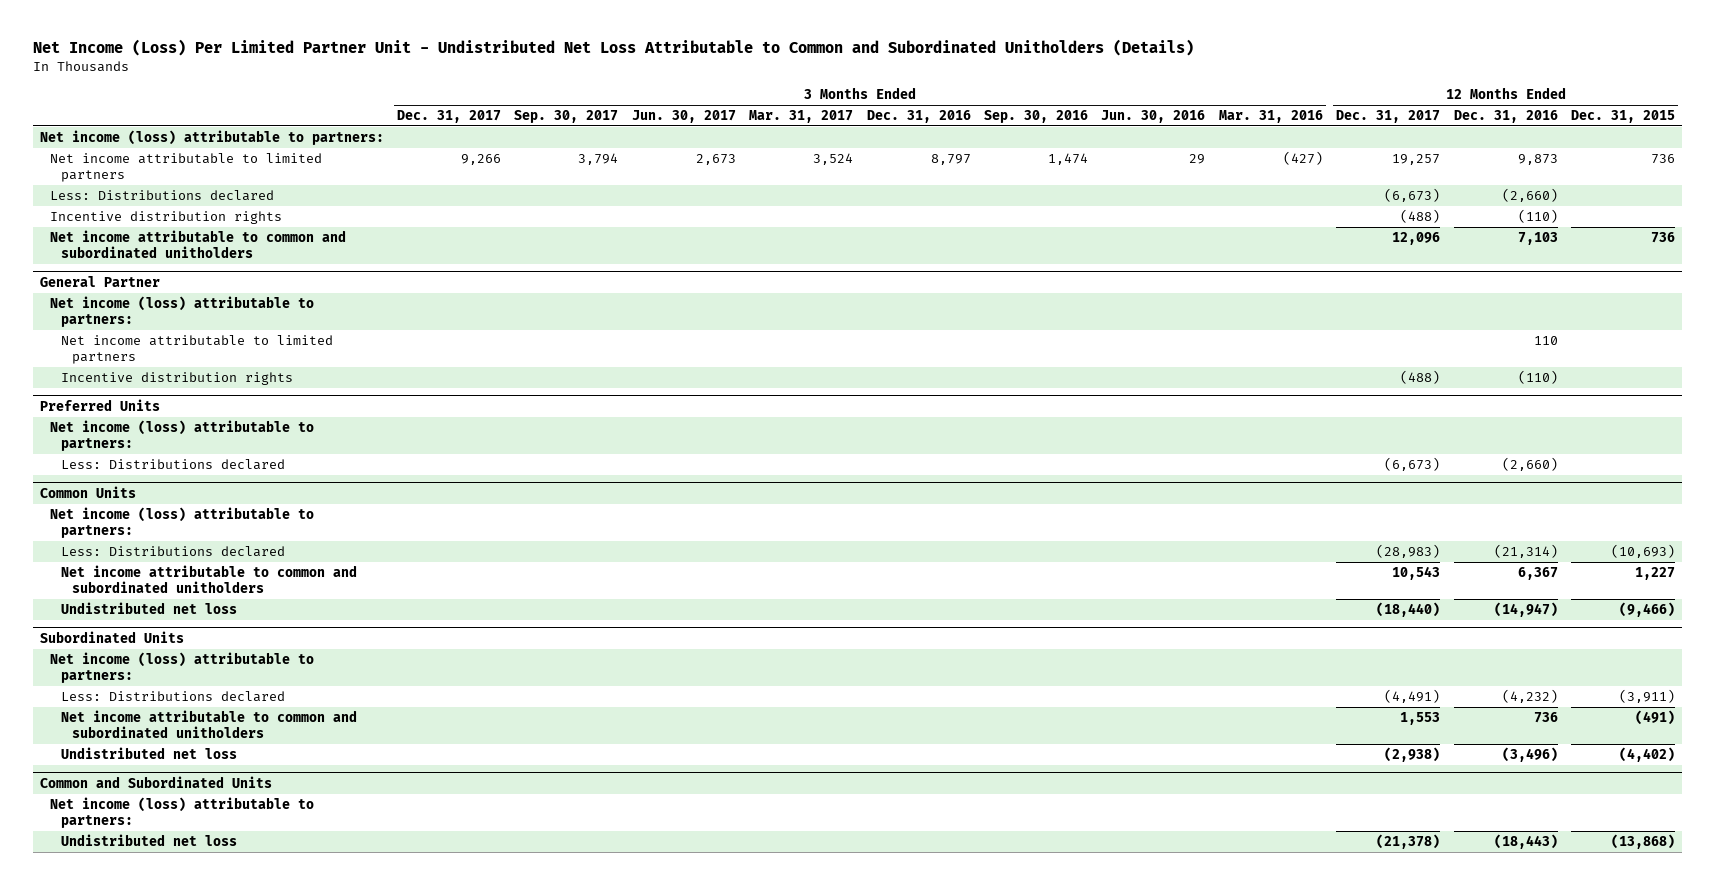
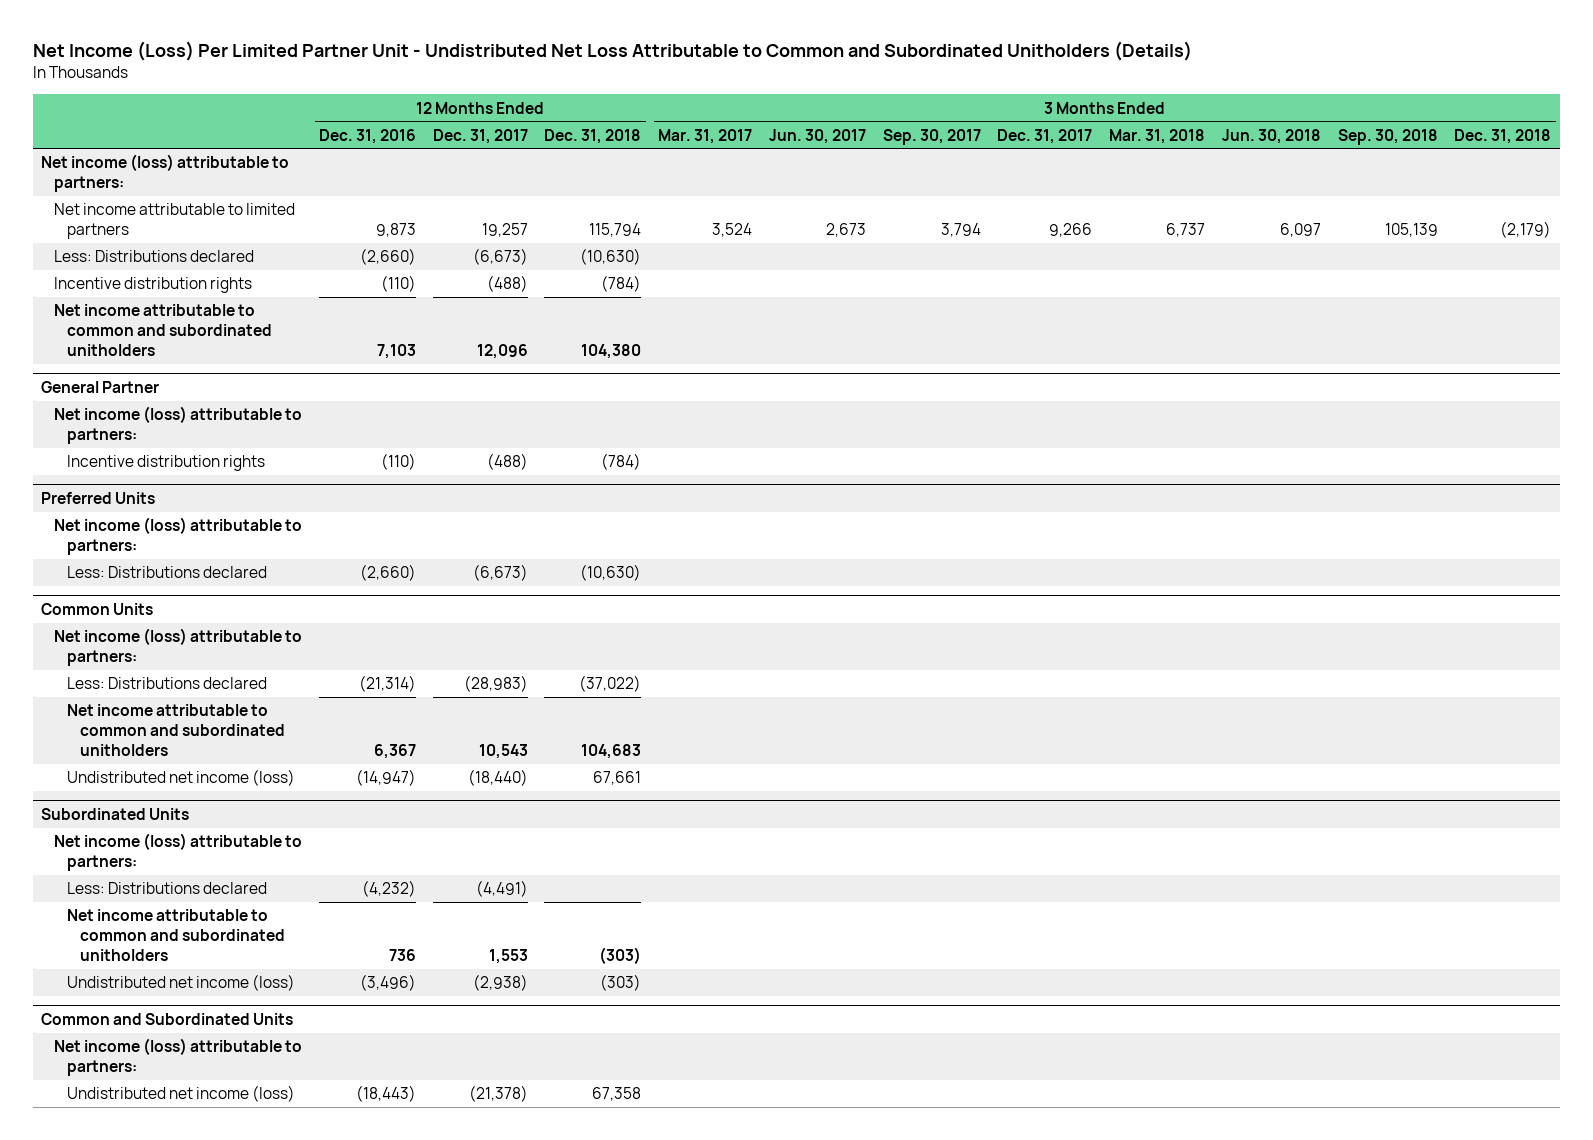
- | 3 Months Ended Dec. 31, 2017 | 3 Months Ended Sep. 30, 2017 | 3 Months Ended Jun. 30, 2017 | 3 Months Ended Mar. 31, 2017 | 3 Months Ended Dec. 31, 2016 | 3 Months Ended Sep. 30, 2016 | 3 Months Ended Jun. 30, 2016 | 3 Months Ended Mar. 31, 2016 | 12 Months Ended Dec. 31, 2017 | 12 Months Ended Dec. 31, 2016 | 12 Months Ended Dec. 31, 2015
+ | 12 Months Ended Dec. 31, 2016 | 12 Months Ended Dec. 31, 2017 | 12 Months Ended Dec. 31, 2018 | 3 Months Ended Mar. 31, 2017 | 3 Months Ended Jun. 30, 2017 | 3 Months Ended Sep. 30, 2017 | 3 Months Ended Dec. 31, 2017 | 3 Months Ended Mar. 31, 2018 | 3 Months Ended Jun. 30, 2018 | 3 Months Ended Sep. 30, 2018 | 3 Months Ended Dec. 31, 2018
@ General Partner
- Net income attributable to limited partners | | | | | | | | | | 110 |
@ Common Units
- Undistributed net loss | | | | | | | | | (18,440) | (14,947) | (9,466)
+ Undistributed net income (loss) | (14,947) | (18,440) | 67,661 | | | | | | | |
@ Subordinated Units
- Undistributed net loss | | | | | | | | | (2,938) | (3,496) | (4,402)
+ Undistributed net income (loss) | (3,496) | (2,938) | (303) | | | | | | | |
@ Common and Subordinated Units
- Undistributed net loss | | | | | | | | | (21,378) | (18,443) | (13,868)
+ Undistributed net income (loss) | (18,443) | (21,378) | 67,358 | | | | | | | |

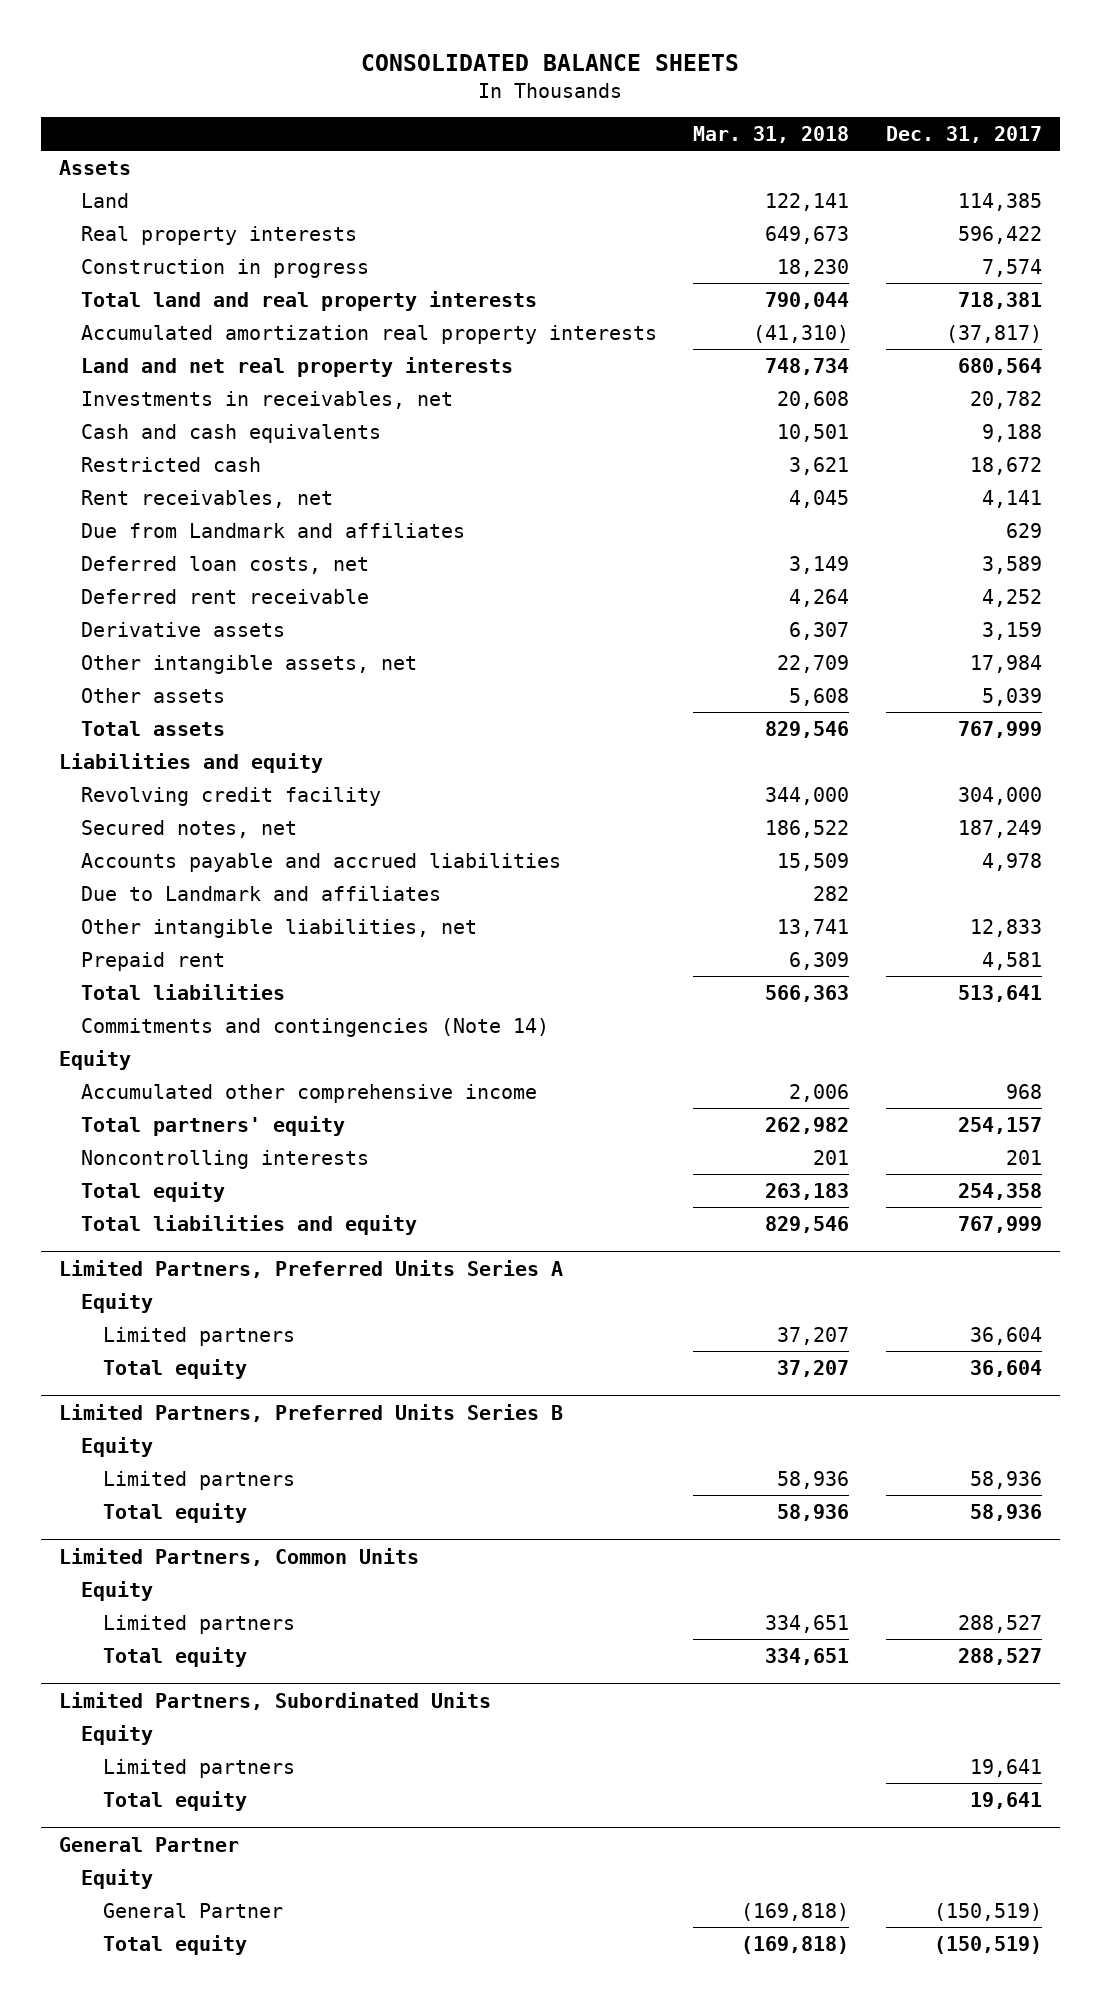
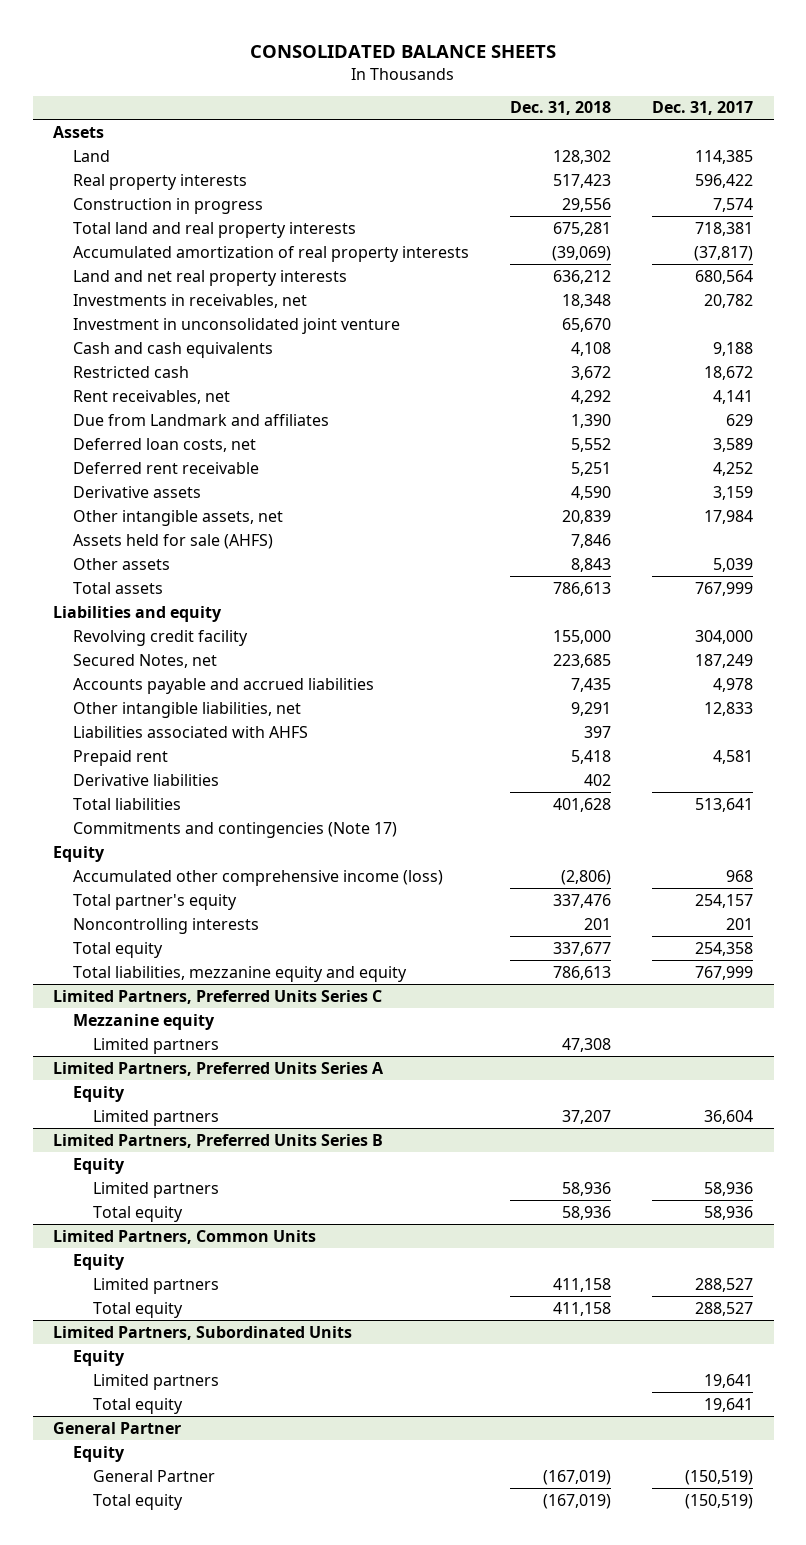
- | Mar. 31, 2018 | Dec. 31, 2017
+ | Dec. 31, 2018 | Dec. 31, 2017
- Accumulated amortization real property interests | (41,310) | (37,817)
+ Accumulated amortization of real property interests | (39,069) | (37,817)
+ Investment in unconsolidated joint venture | 65,670 |
+ Assets held for sale (AHFS) | 7,846 |
- Secured notes, net | 186,522 | 187,249
+ Secured Notes, net | 223,685 | 187,249
- Due to Landmark and affiliates | 282 |
+ Liabilities associated with AHFS | 397 |
+ Derivative liabilities | 402 |
- Commitments and contingencies (Note 14)
+ Commitments and contingencies (Note 17)
- Accumulated other comprehensive income | 2,006 | 968
- Total partners' equity | 262,982 | 254,157
+ Accumulated other comprehensive income (loss) | (2,806) | 968
+ Total partner's equity | 337,476 | 254,157
- Total liabilities and equity | 829,546 | 767,999
+ Total liabilities, mezzanine equity and equity | 786,613 | 767,999
+ Limited Partners, Preferred Units Series C
+ Mezzanine equity
+ Limited partners | 47,308 |
@ Limited Partners, Preferred Units Series A
- Total equity | 37,207 | 36,604

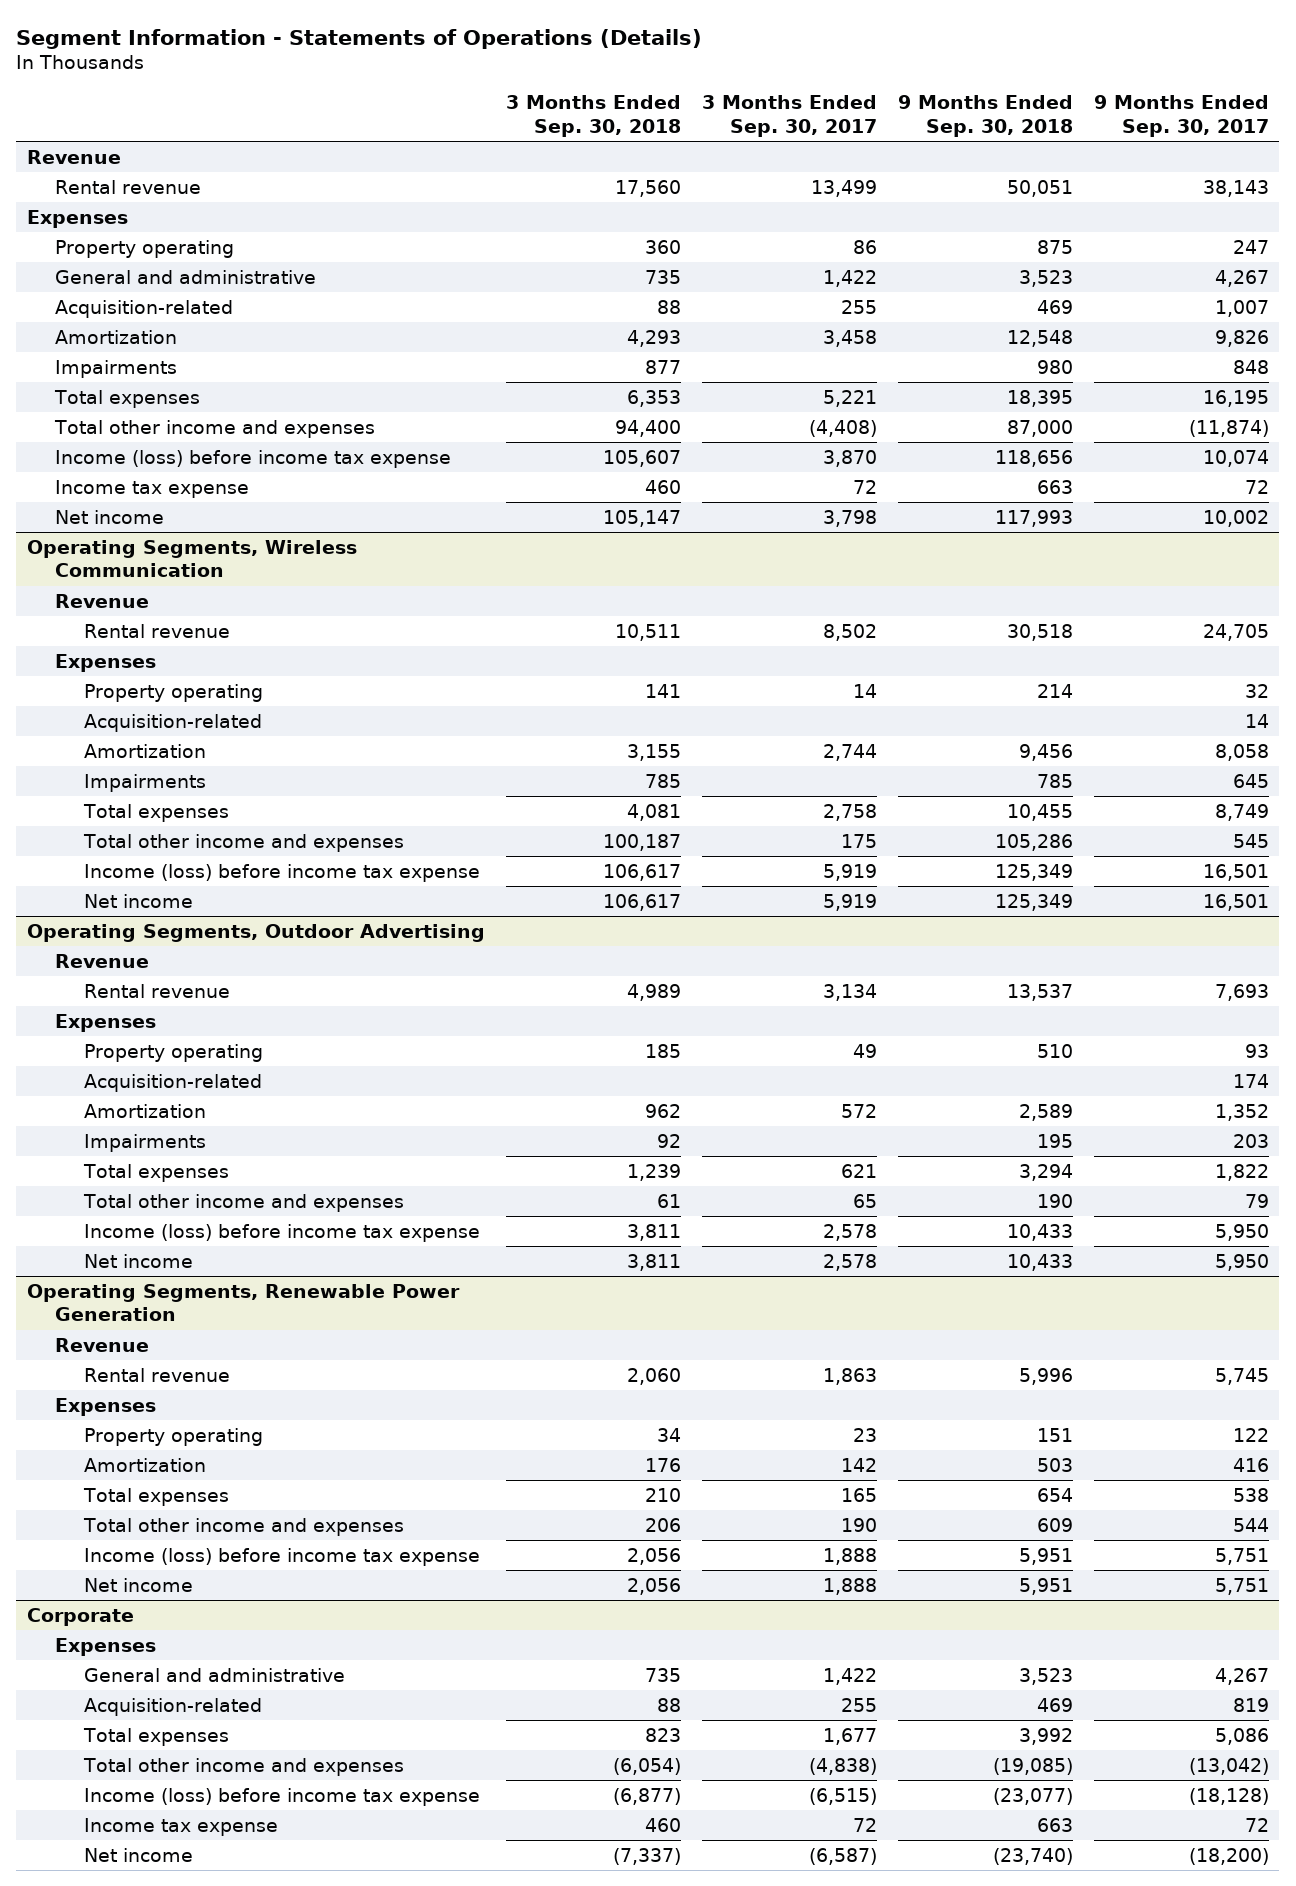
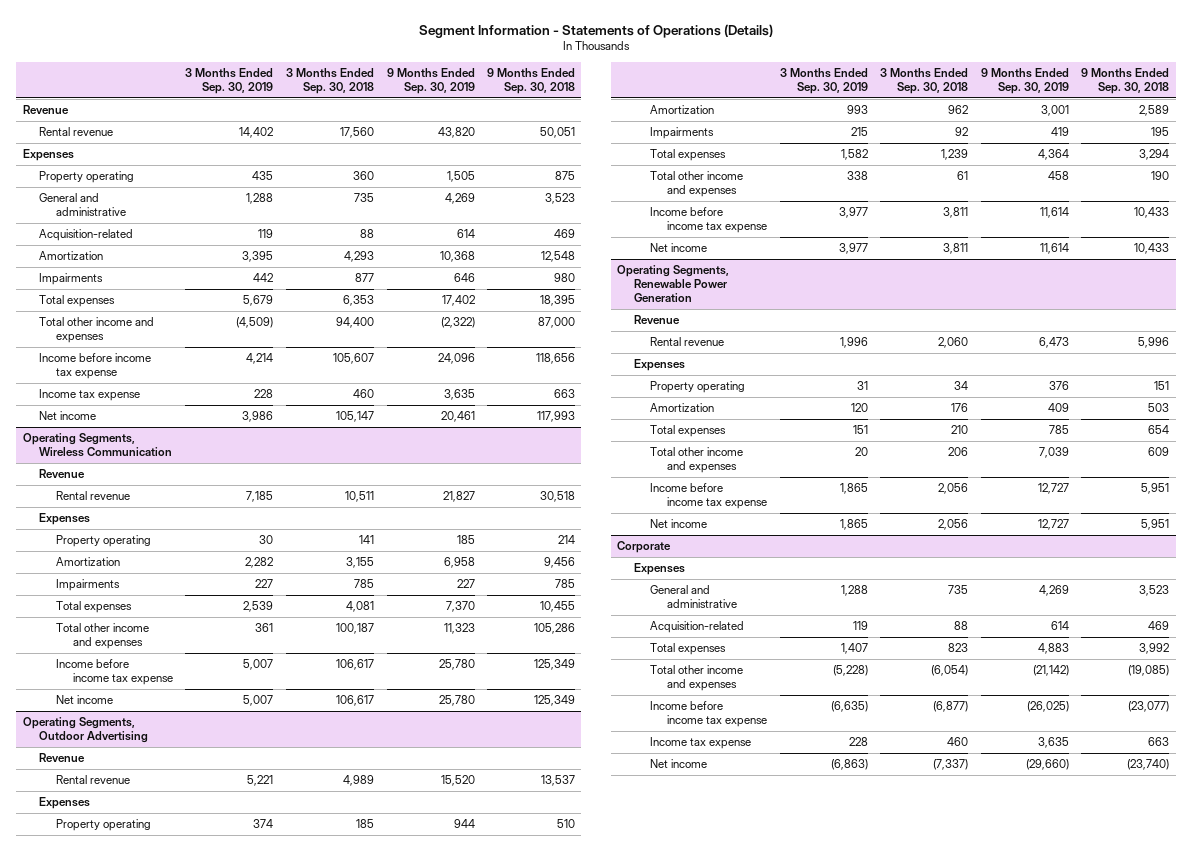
- | 3 Months Ended Sep. 30, 2018 | 3 Months Ended Sep. 30, 2017 | 9 Months Ended Sep. 30, 2018 | 9 Months Ended Sep. 30, 2017
+ | 3 Months Ended Sep. 30, 2019 | 3 Months Ended Sep. 30, 2018 | 9 Months Ended Sep. 30, 2019 | 9 Months Ended Sep. 30, 2018
- Income (loss) before income tax expense | 105,607 | 3,870 | 118,656 | 10,074
+ Income before income tax expense | 4,214 | 105,607 | 24,096 | 118,656
@ Operating Segments, Wireless Communication
- Acquisition-related | | | | 14
- Income (loss) before income tax expense | 106,617 | 5,919 | 125,349 | 16,501
+ Income before income tax expense | 5,007 | 106,617 | 25,780 | 125,349
@ Operating Segments, Outdoor Advertising
- Acquisition-related | | | | 174
- Income (loss) before income tax expense | 3,811 | 2,578 | 10,433 | 5,950
+ Income before income tax expense | 3,977 | 3,811 | 11,614 | 10,433
@ Operating Segments, Renewable Power Generation
- Income (loss) before income tax expense | 2,056 | 1,888 | 5,951 | 5,751
+ Income before income tax expense | 1,865 | 2,056 | 12,727 | 5,951
@ Corporate
- Income (loss) before income tax expense | (6,877) | (6,515) | (23,077) | (18,128)
+ Income before income tax expense | (6,635) | (6,877) | (26,025) | (23,077)

